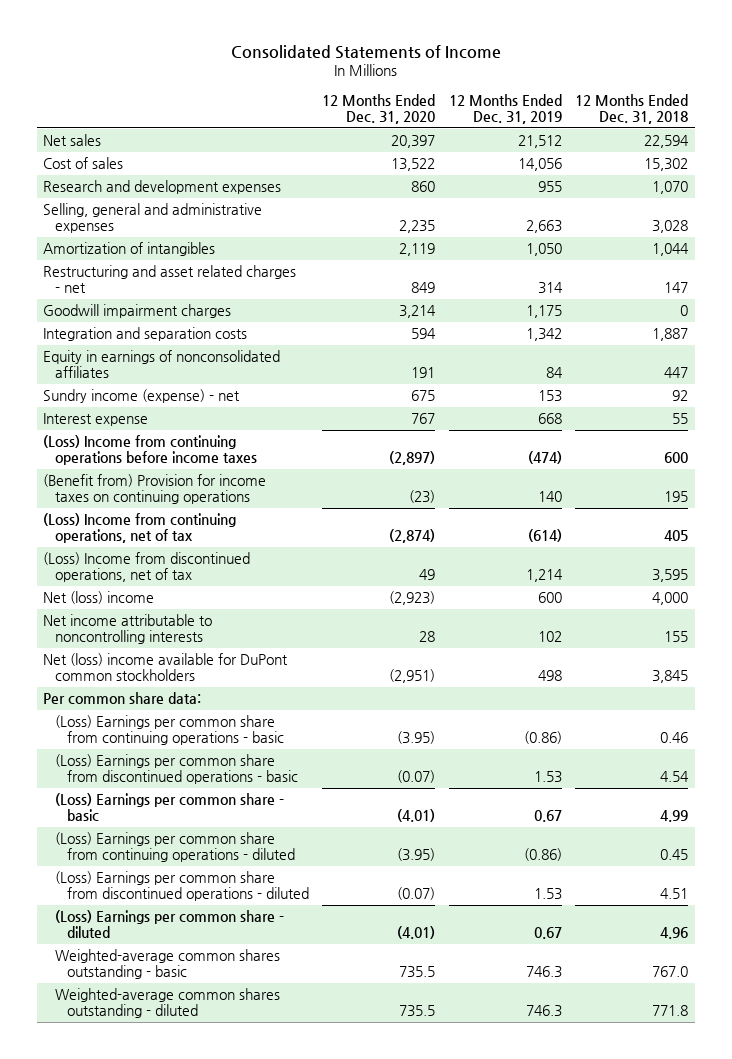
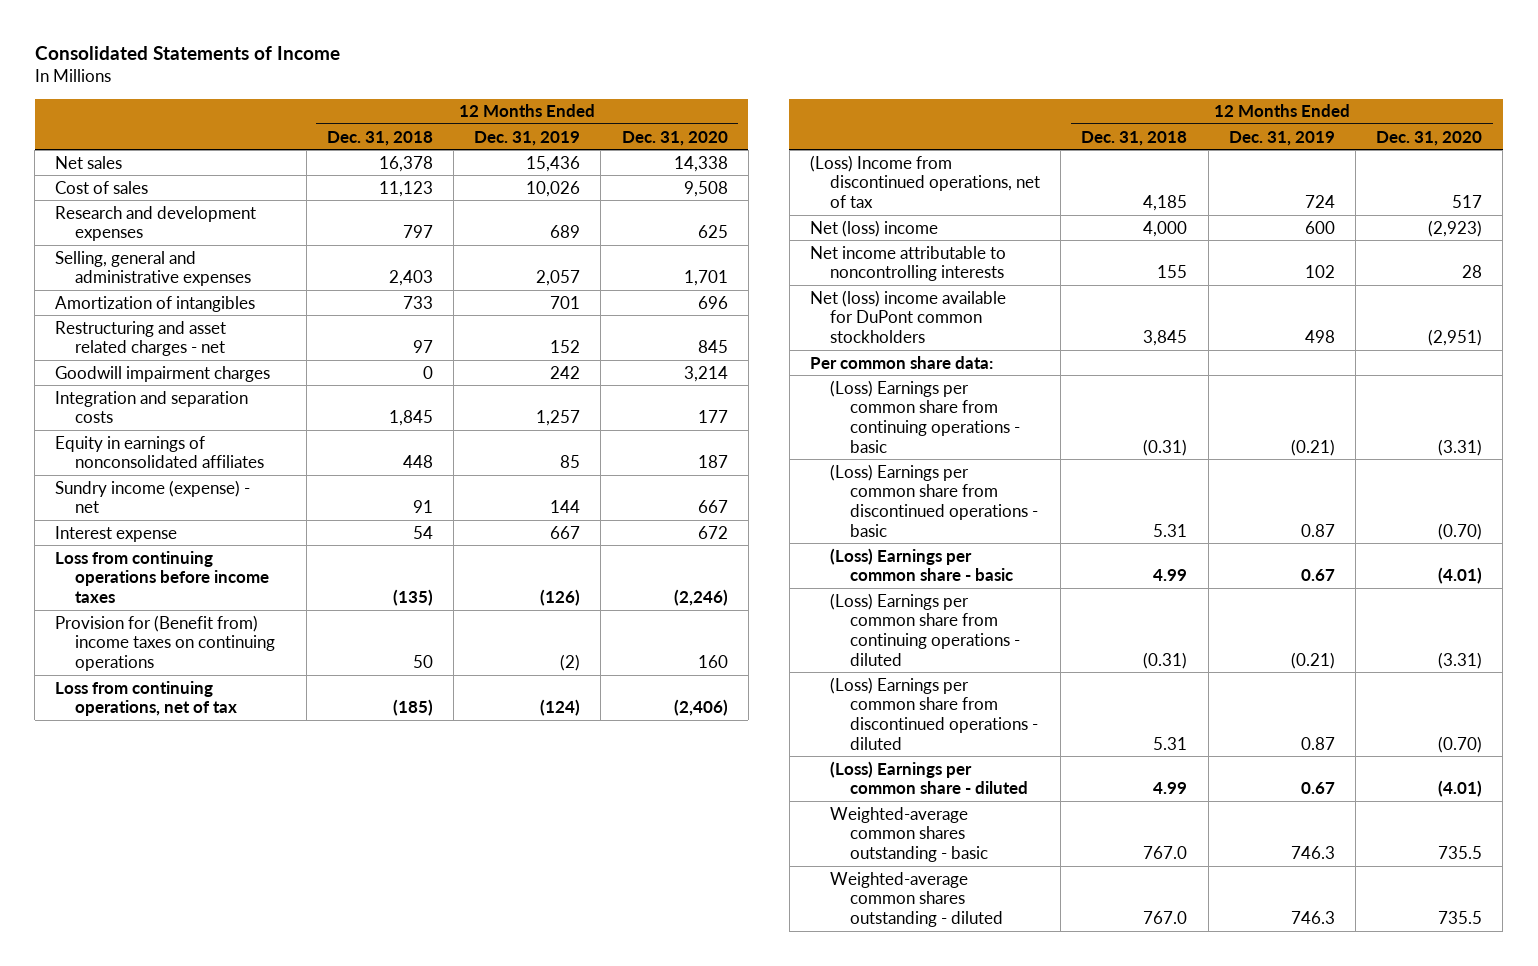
- | 12 Months Ended Dec. 31, 2020 | 12 Months Ended Dec. 31, 2019 | 12 Months Ended Dec. 31, 2018
+ | 12 Months Ended Dec. 31, 2018 | 12 Months Ended Dec. 31, 2019 | 12 Months Ended Dec. 31, 2020
- Net sales | 20,397 | 21,512 | 22,594
- Cost of sales | 13,522 | 14,056 | 15,302
- Research and development expenses | 860 | 955 | 1,070
- Selling, general and administrative expenses | 2,235 | 2,663 | 3,028
- Amortization of intangibles | 2,119 | 1,050 | 1,044
- Restructuring and asset related charges - net | 849 | 314 | 147
- Goodwill impairment charges | 3,214 | 1,175 | 0
- Integration and separation costs | 594 | 1,342 | 1,887
- Equity in earnings of nonconsolidated affiliates | 191 | 84 | 447
- Sundry income (expense) - net | 675 | 153 | 92
- Interest expense | 767 | 668 | 55
- (Loss) Income from continuing operations before income taxes | (2,897) | (474) | 600
- (Benefit from) Provision for income taxes on continuing operations | (23) | 140 | 195
- (Loss) Income from continuing operations, net of tax | (2,874) | (614) | 405
- (Loss) Income from discontinued operations, net of tax | 49 | 1,214 | 3,595
+ Net sales | 16,378 | 15,436 | 14,338
+ Cost of sales | 11,123 | 10,026 | 9,508
+ Research and development expenses | 797 | 689 | 625
+ Selling, general and administrative expenses | 2,403 | 2,057 | 1,701
+ Amortization of intangibles | 733 | 701 | 696
+ Restructuring and asset related charges - net | 97 | 152 | 845
+ Goodwill impairment charges | 0 | 242 | 3,214
+ Integration and separation costs | 1,845 | 1,257 | 177
+ Equity in earnings of nonconsolidated affiliates | 448 | 85 | 187
+ Sundry income (expense) - net | 91 | 144 | 667
+ Interest expense | 54 | 667 | 672
+ Loss from continuing operations before income taxes | (135) | (126) | (2,246)
+ Provision for (Benefit from) income taxes on continuing operations | 50 | (2) | 160
+ Loss from continuing operations, net of tax | (185) | (124) | (2,406)
+ (Loss) Income from discontinued operations, net of tax | 4,185 | 724 | 517
- (Loss) Earnings per common share from continuing operations - basic | (3.95) | (0.86) | 0.46
- (Loss) Earnings per common share from discontinued operations - basic | (0.07) | 1.53 | 4.54
+ (Loss) Earnings per common share from continuing operations - basic | (0.31) | (0.21) | (3.31)
+ (Loss) Earnings per common share from discontinued operations - basic | 5.31 | 0.87 | (0.70)
- (Loss) Earnings per common share from continuing operations - diluted | (3.95) | (0.86) | 0.45
- (Loss) Earnings per common share from discontinued operations - diluted | (0.07) | 1.53 | 4.51
- (Loss) Earnings per common share - diluted | (4.01) | 0.67 | 4.96
+ (Loss) Earnings per common share from continuing operations - diluted | (0.31) | (0.21) | (3.31)
+ (Loss) Earnings per common share from discontinued operations - diluted | 5.31 | 0.87 | (0.70)
+ (Loss) Earnings per common share - diluted | 4.99 | 0.67 | (4.01)
- Weighted-average common shares outstanding - diluted | 735.5 | 746.3 | 771.8
+ Weighted-average common shares outstanding - diluted | 767.0 | 746.3 | 735.5

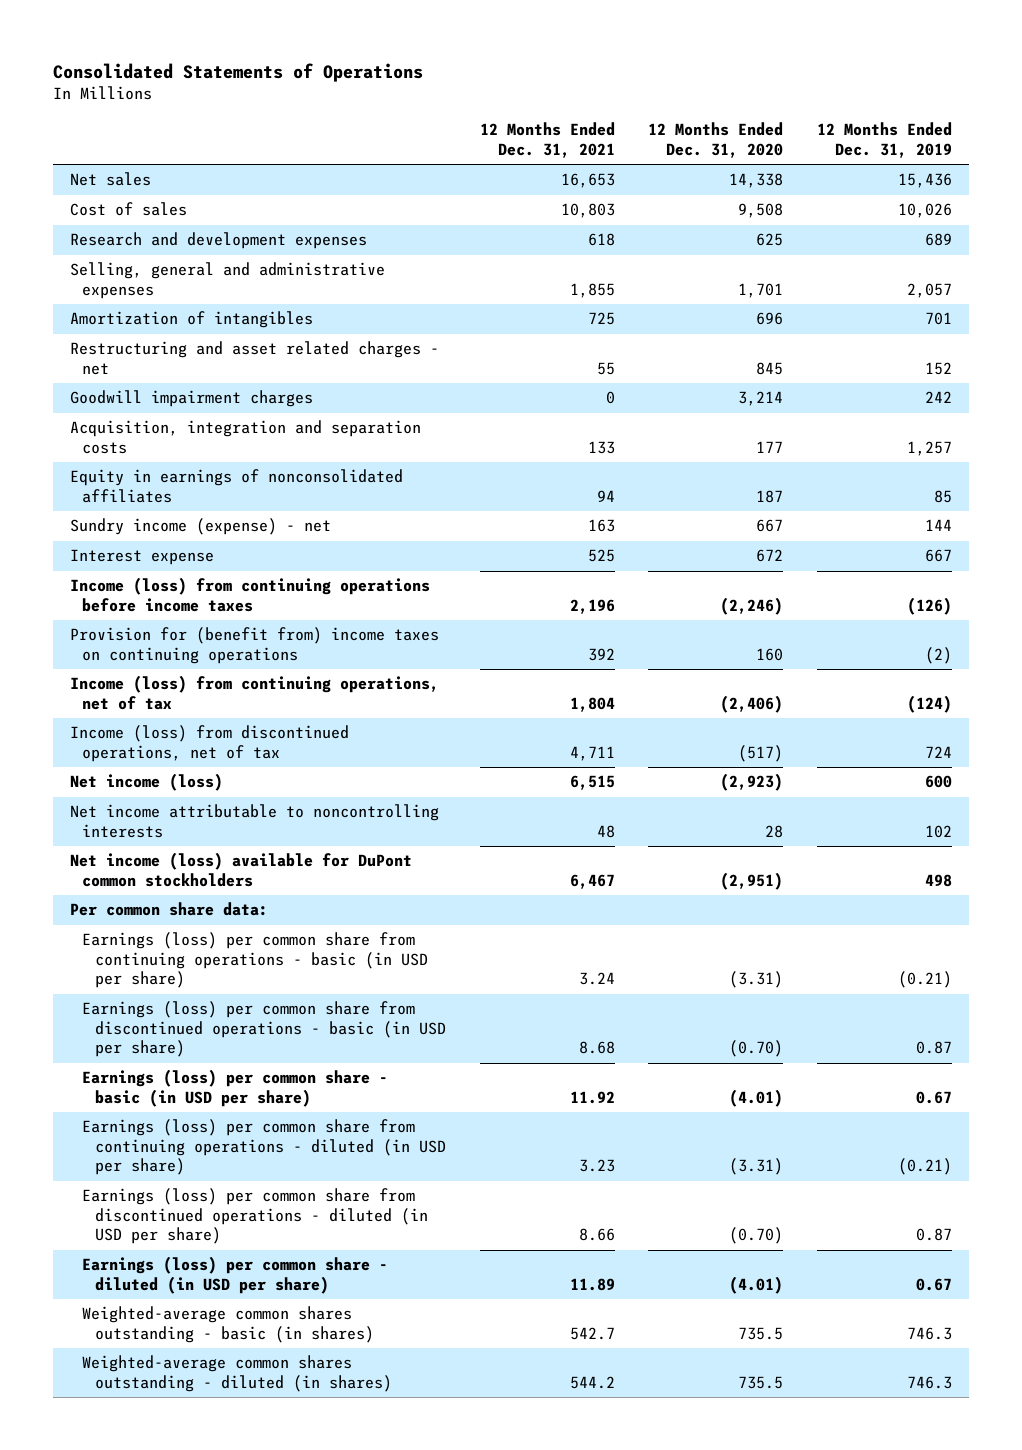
- Consolidated Statements of Income
+ Consolidated Statements of Operations
- | 12 Months Ended Dec. 31, 2018 | 12 Months Ended Dec. 31, 2019 | 12 Months Ended Dec. 31, 2020
+ | 12 Months Ended Dec. 31, 2021 | 12 Months Ended Dec. 31, 2020 | 12 Months Ended Dec. 31, 2019
- Integration and separation costs | 1,845 | 1,257 | 177
+ Acquisition, integration and separation costs | 133 | 177 | 1,257
- Loss from continuing operations before income taxes | (135) | (126) | (2,246)
- Provision for (Benefit from) income taxes on continuing operations | 50 | (2) | 160
- Loss from continuing operations, net of tax | (185) | (124) | (2,406)
- (Loss) Income from discontinued operations, net of tax | 4,185 | 724 | 517
- Net (loss) income | 4,000 | 600 | (2,923)
+ Income (loss) from continuing operations before income taxes | 2,196 | (2,246) | (126)
+ Provision for (benefit from) income taxes on continuing operations | 392 | 160 | (2)
+ Income (loss) from continuing operations, net of tax | 1,804 | (2,406) | (124)
+ Income (loss) from discontinued operations, net of tax | 4,711 | (517) | 724
+ Net income (loss) | 6,515 | (2,923) | 600
- Net (loss) income available for DuPont common stockholders | 3,845 | 498 | (2,951)
+ Net income (loss) available for DuPont common stockholders | 6,467 | (2,951) | 498
- (Loss) Earnings per common share from continuing operations - basic | (0.31) | (0.21) | (3.31)
- (Loss) Earnings per common share from discontinued operations - basic | 5.31 | 0.87 | (0.70)
- (Loss) Earnings per common share - basic | 4.99 | 0.67 | (4.01)
- (Loss) Earnings per common share from continuing operations - diluted | (0.31) | (0.21) | (3.31)
- (Loss) Earnings per common share from discontinued operations - diluted | 5.31 | 0.87 | (0.70)
- (Loss) Earnings per common share - diluted | 4.99 | 0.67 | (4.01)
- Weighted-average common shares outstanding - basic | 767.0 | 746.3 | 735.5
- Weighted-average common shares outstanding - diluted | 767.0 | 746.3 | 735.5
+ Earnings (loss) per common share from continuing operations - basic (in USD per share) | 3.24 | (3.31) | (0.21)
+ Earnings (loss) per common share from discontinued operations - basic (in USD per share) | 8.68 | (0.70) | 0.87
+ Earnings (loss) per common share - basic (in USD per share) | 11.92 | (4.01) | 0.67
+ Earnings (loss) per common share from continuing operations - diluted (in USD per share) | 3.23 | (3.31) | (0.21)
+ Earnings (loss) per common share from discontinued operations - diluted (in USD per share) | 8.66 | (0.70) | 0.87
+ Earnings (loss) per common share - diluted (in USD per share) | 11.89 | (4.01) | 0.67
+ Weighted-average common shares outstanding - basic (in shares) | 542.7 | 735.5 | 746.3
+ Weighted-average common shares outstanding - diluted (in shares) | 544.2 | 735.5 | 746.3

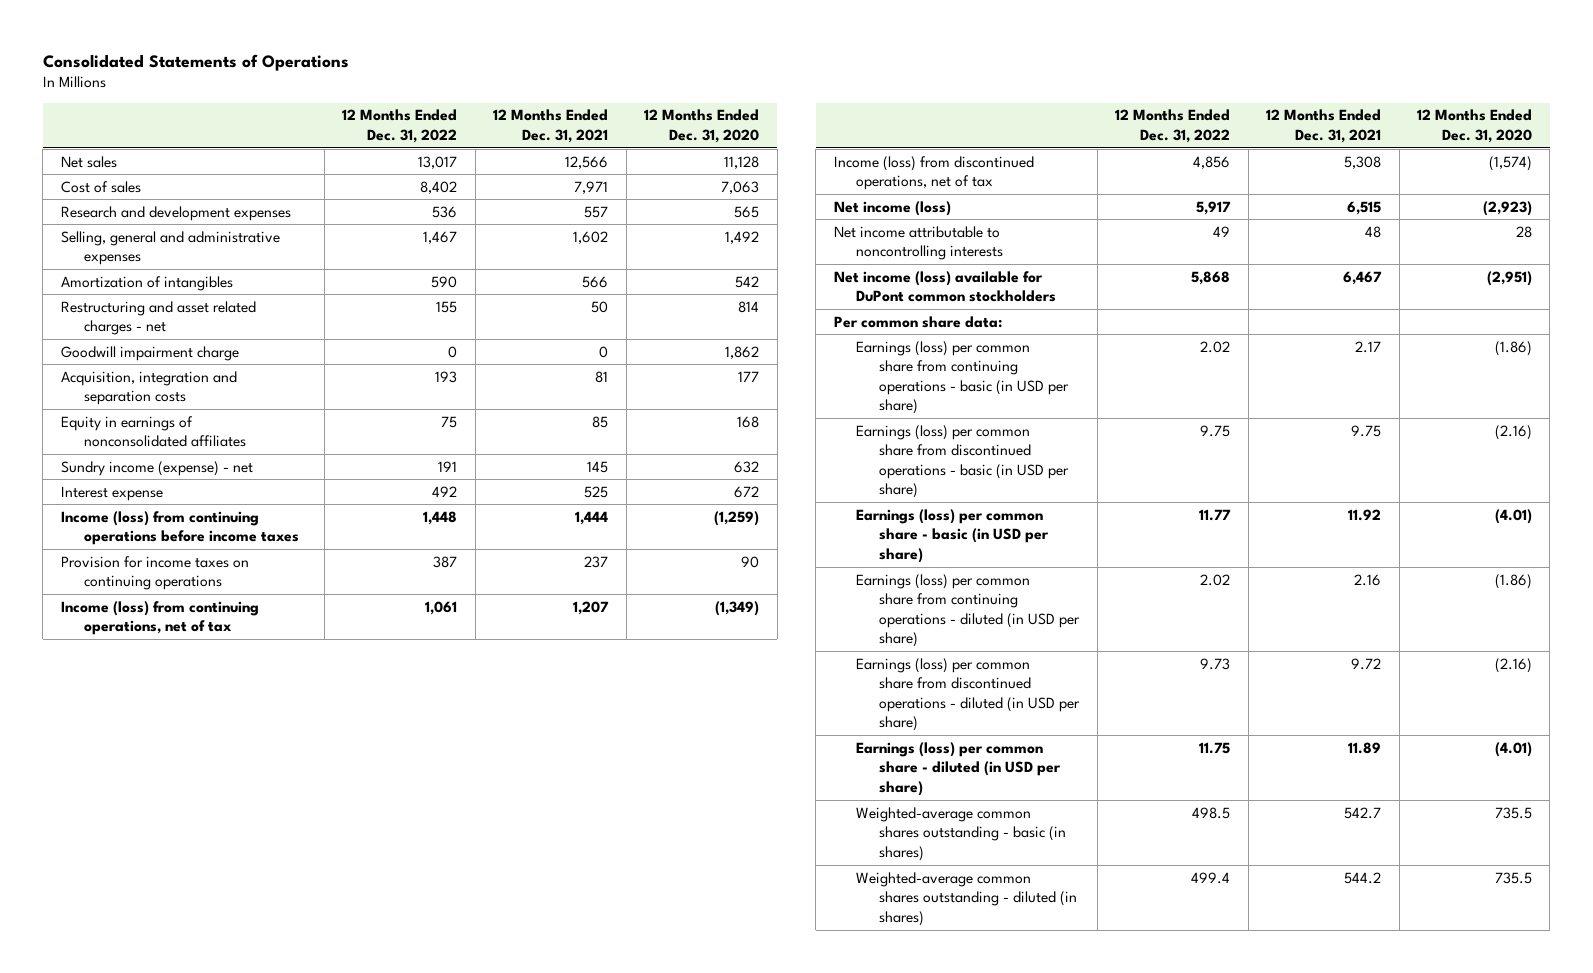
- | 12 Months Ended Dec. 31, 2021 | 12 Months Ended Dec. 31, 2020 | 12 Months Ended Dec. 31, 2019
+ | 12 Months Ended Dec. 31, 2022 | 12 Months Ended Dec. 31, 2021 | 12 Months Ended Dec. 31, 2020
- Net sales | 16,653 | 14,338 | 15,436
- Cost of sales | 10,803 | 9,508 | 10,026
- Research and development expenses | 618 | 625 | 689
- Selling, general and administrative expenses | 1,855 | 1,701 | 2,057
- Amortization of intangibles | 725 | 696 | 701
- Restructuring and asset related charges - net | 55 | 845 | 152
- Goodwill impairment charges | 0 | 3,214 | 242
- Acquisition, integration and separation costs | 133 | 177 | 1,257
- Equity in earnings of nonconsolidated affiliates | 94 | 187 | 85
- Sundry income (expense) - net | 163 | 667 | 144
+ Net sales | 13,017 | 12,566 | 11,128
+ Cost of sales | 8,402 | 7,971 | 7,063
+ Research and development expenses | 536 | 557 | 565
+ Selling, general and administrative expenses | 1,467 | 1,602 | 1,492
+ Amortization of intangibles | 590 | 566 | 542
+ Restructuring and asset related charges - net | 155 | 50 | 814
+ Goodwill impairment charge | 0 | 0 | 1,862
+ Acquisition, integration and separation costs | 193 | 81 | 177
+ Equity in earnings of nonconsolidated affiliates | 75 | 85 | 168
+ Sundry income (expense) - net | 191 | 145 | 632
- Income (loss) from continuing operations before income taxes | 2,196 | (2,246) | (126)
- Provision for (benefit from) income taxes on continuing operations | 392 | 160 | (2)
- Income (loss) from continuing operations, net of tax | 1,804 | (2,406) | (124)
- Income (loss) from discontinued operations, net of tax | 4,711 | (517) | 724
+ Income (loss) from continuing operations before income taxes | 1,448 | 1,444 | (1,259)
+ Provision for income taxes on continuing operations | 387 | 237 | 90
+ Income (loss) from continuing operations, net of tax | 1,061 | 1,207 | (1,349)
+ Income (loss) from discontinued operations, net of tax | 4,856 | 5,308 | (1,574)
- Earnings (loss) per common share from continuing operations - basic (in USD per share) | 3.24 | (3.31) | (0.21)
- Earnings (loss) per common share from discontinued operations - basic (in USD per share) | 8.68 | (0.70) | 0.87
+ Earnings (loss) per common share from continuing operations - basic (in USD per share) | 2.02 | 2.17 | (1.86)
+ Earnings (loss) per common share from discontinued operations - basic (in USD per share) | 9.75 | 9.75 | (2.16)
- Earnings (loss) per common share from continuing operations - diluted (in USD per share) | 3.23 | (3.31) | (0.21)
- Earnings (loss) per common share from discontinued operations - diluted (in USD per share) | 8.66 | (0.70) | 0.87
+ Earnings (loss) per common share from continuing operations - diluted (in USD per share) | 2.02 | 2.16 | (1.86)
+ Earnings (loss) per common share from discontinued operations - diluted (in USD per share) | 9.73 | 9.72 | (2.16)

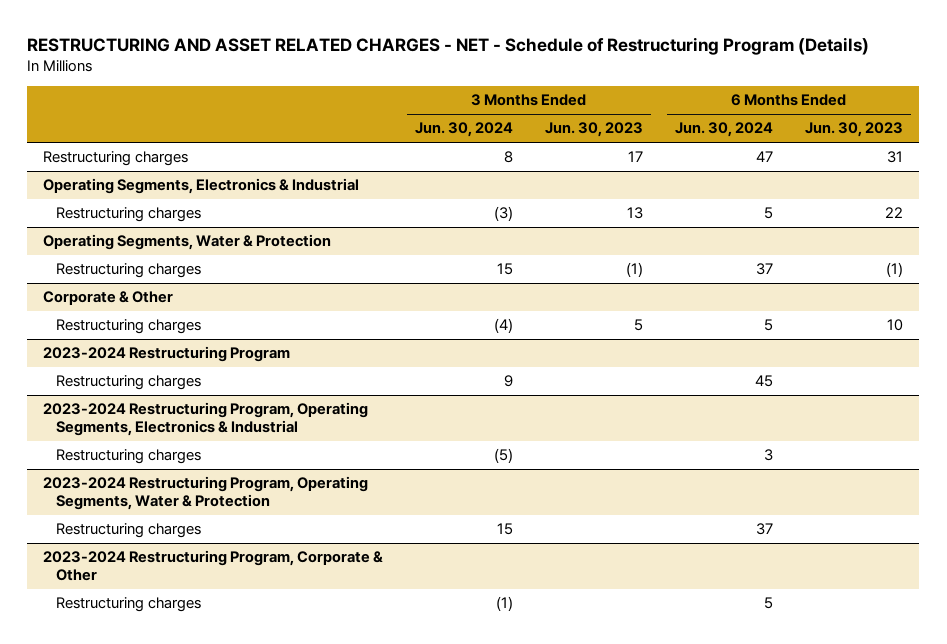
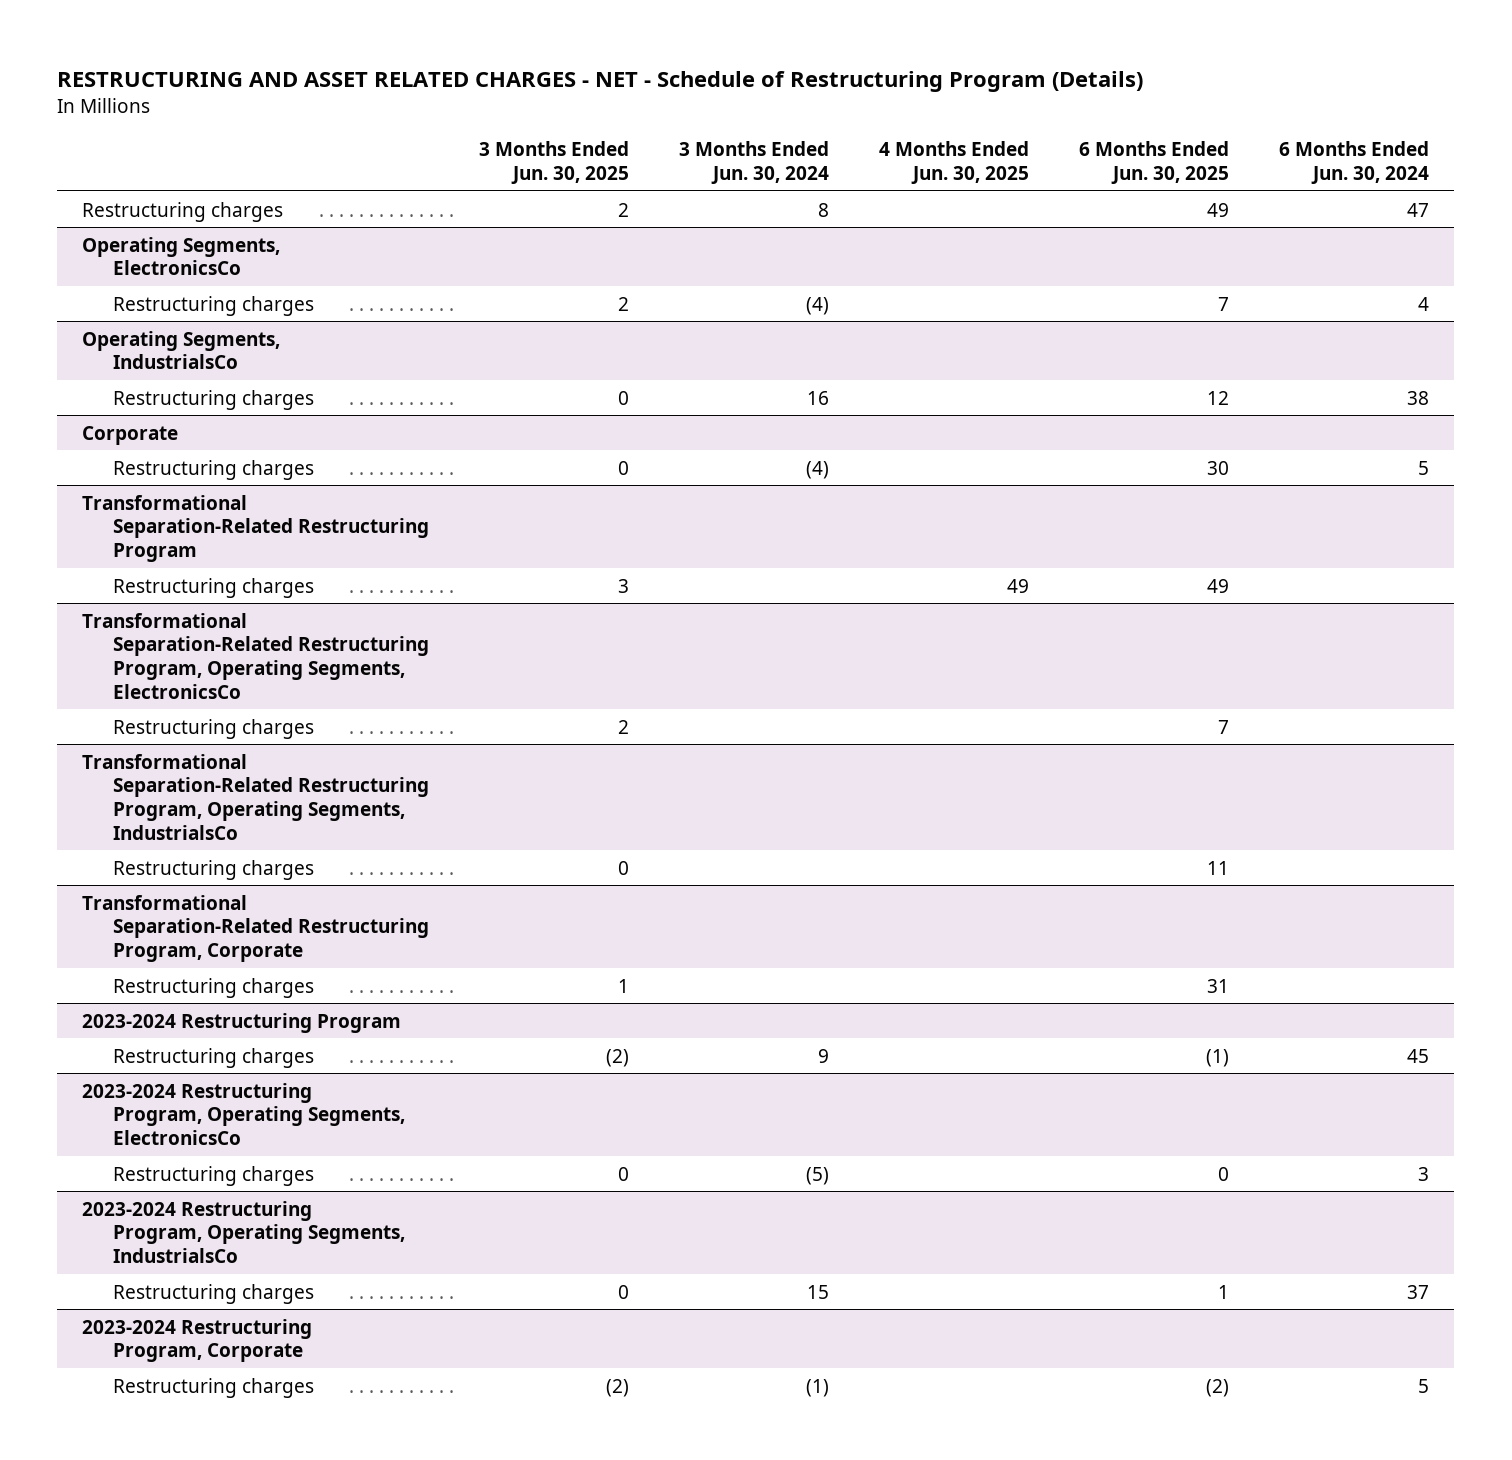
- | 3 Months Ended Jun. 30, 2024 | 3 Months Ended Jun. 30, 2023 | 6 Months Ended Jun. 30, 2024 | 6 Months Ended Jun. 30, 2023
+ | 3 Months Ended Jun. 30, 2025 | 3 Months Ended Jun. 30, 2024 | 4 Months Ended Jun. 30, 2025 | 6 Months Ended Jun. 30, 2025 | 6 Months Ended Jun. 30, 2024
- Operating Segments, Electronics & Industrial
- Restructuring charges | (3) | 13 | 5 | 22
- Operating Segments, Water & Protection
- Restructuring charges | 15 | (1) | 37 | (1)
- Corporate & Other
+ Operating Segments, ElectronicsCo
+ Restructuring charges | 2 | (4) | | 7 | 4
+ Operating Segments, IndustrialsCo
+ Restructuring charges | 0 | 16 | | 12 | 38
+ Corporate
+ Transformational Separation-Related Restructuring Program
+ Restructuring charges | 3 | | 49 | 49 |
+ Transformational Separation-Related Restructuring Program, Operating Segments, ElectronicsCo
+ Restructuring charges | 2 | | | 7 |
+ Transformational Separation-Related Restructuring Program, Operating Segments, IndustrialsCo
+ Restructuring charges | 0 | | | 11 |
+ Transformational Separation-Related Restructuring Program, Corporate
+ Restructuring charges | 1 | | | 31 |
- 2023-2024 Restructuring Program, Operating Segments, Electronics & Industrial
+ 2023-2024 Restructuring Program, Operating Segments, ElectronicsCo
- 2023-2024 Restructuring Program, Operating Segments, Water & Protection
+ 2023-2024 Restructuring Program, Operating Segments, IndustrialsCo
- 2023-2024 Restructuring Program, Corporate & Other
+ 2023-2024 Restructuring Program, Corporate

